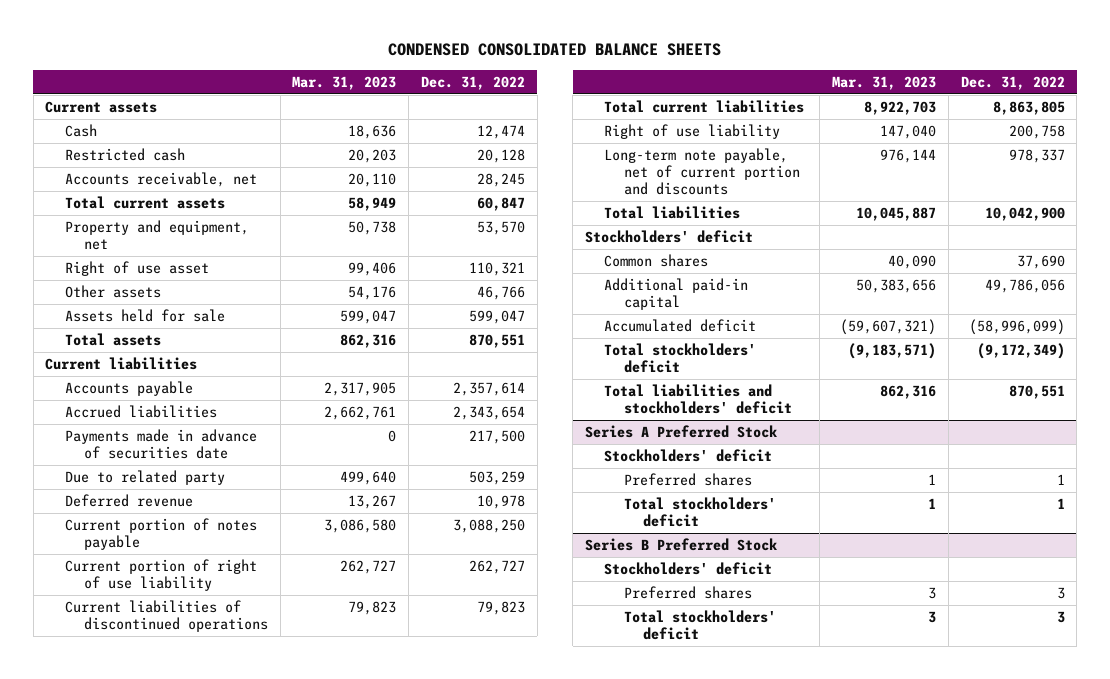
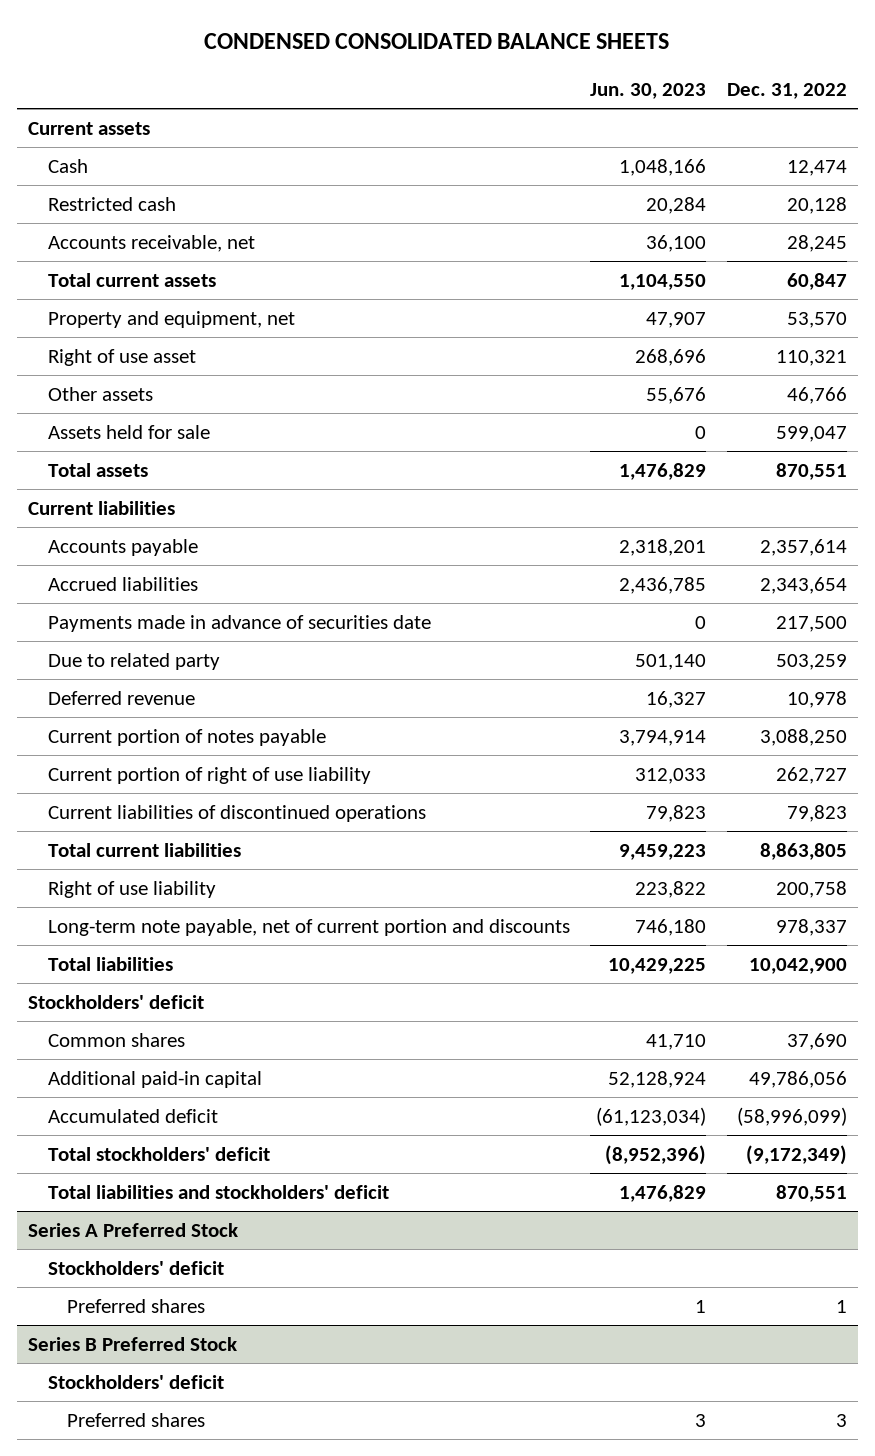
- | Mar. 31, 2023 | Dec. 31, 2022
+ | Jun. 30, 2023 | Dec. 31, 2022
@ Series A Preferred Stock
- Total stockholders' deficit | 1 | 1
@ Series B Preferred Stock
- Total stockholders' deficit | 3 | 3

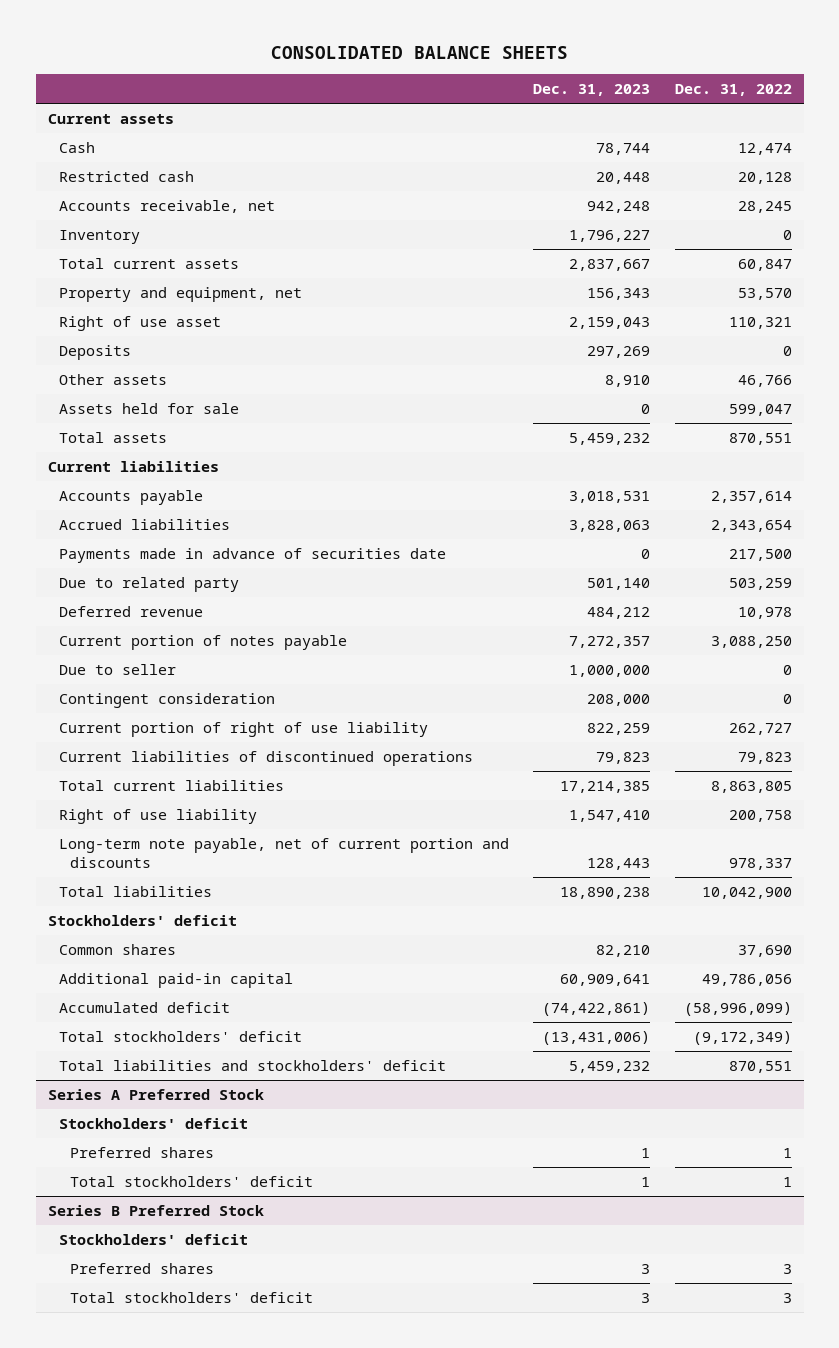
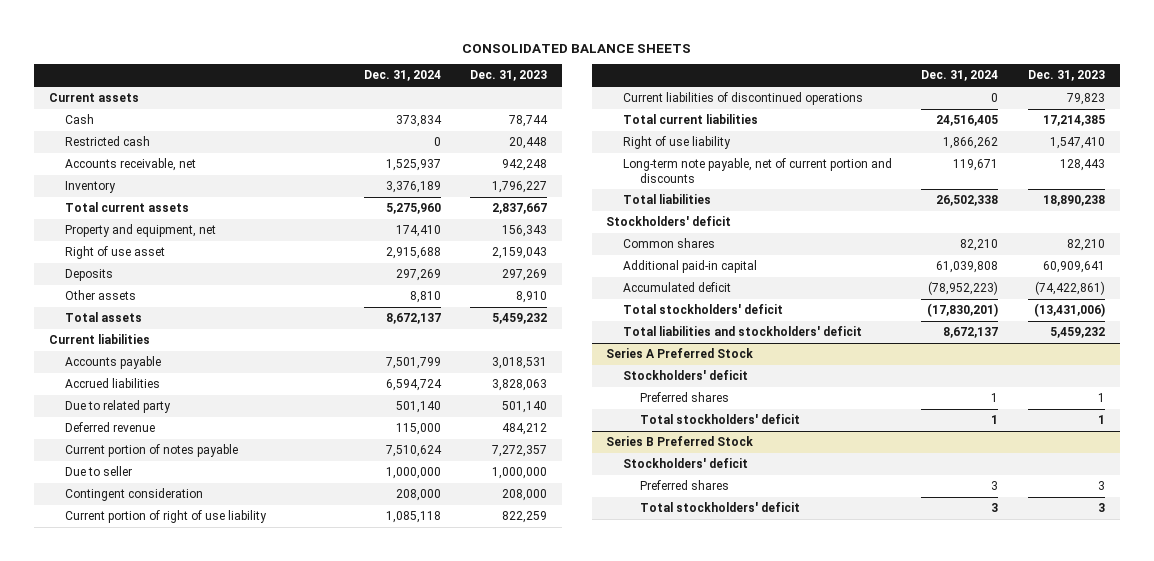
- | Dec. 31, 2023 | Dec. 31, 2022
+ | Dec. 31, 2024 | Dec. 31, 2023
- Assets held for sale | 0 | 599,047
- Payments made in advance of securities date | 0 | 217,500

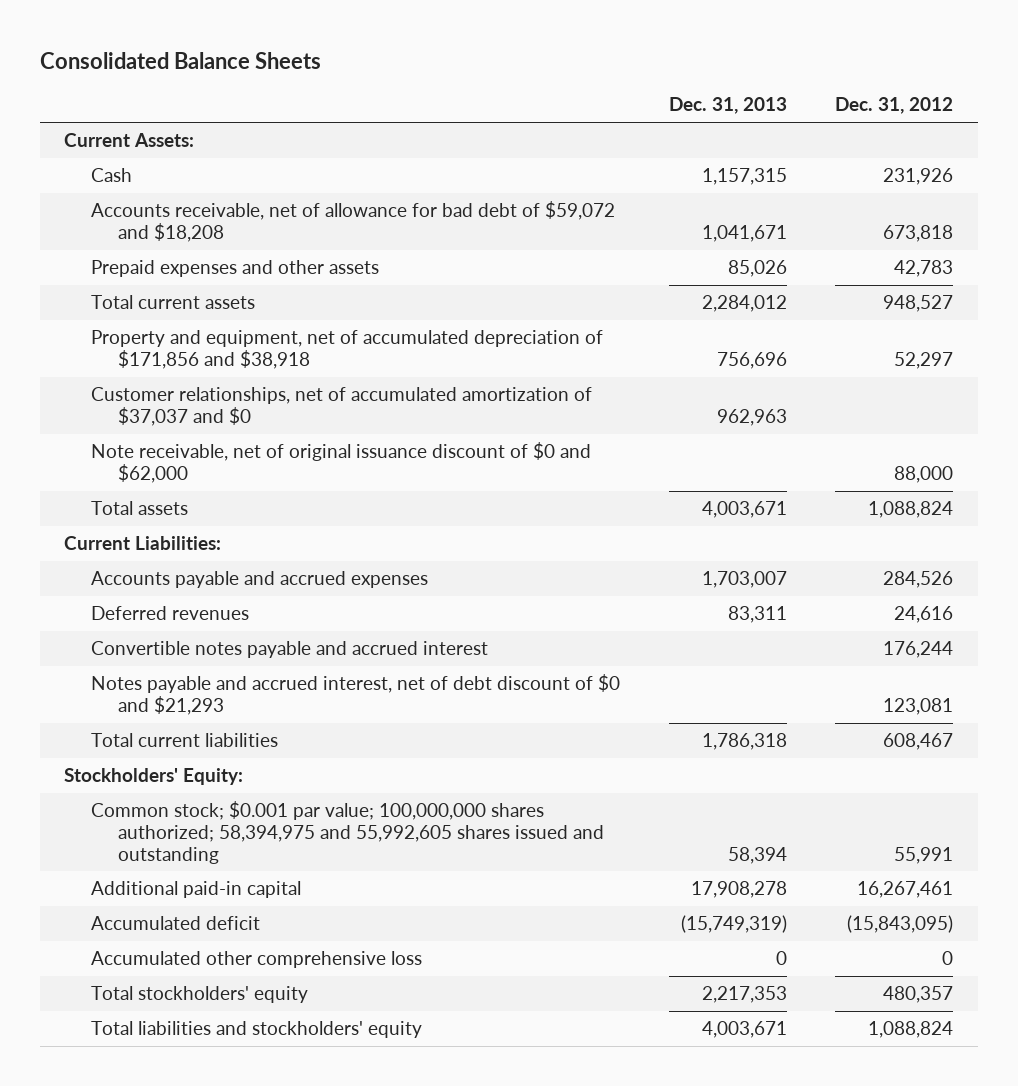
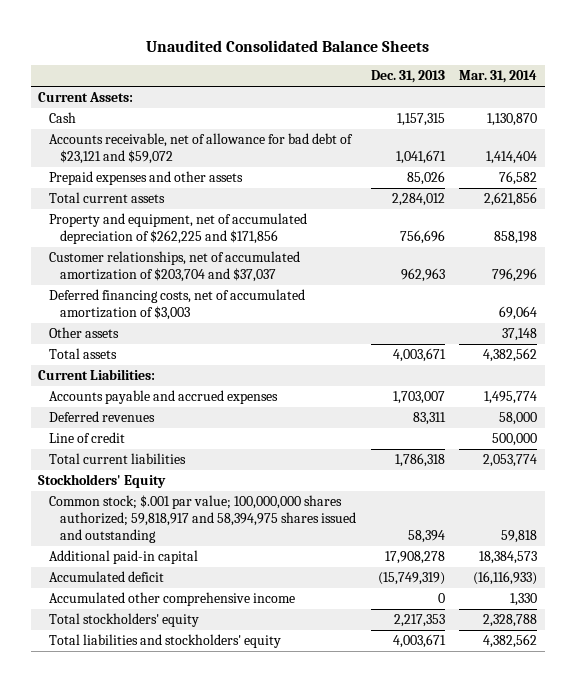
- Consolidated Balance Sheets
+ Unaudited Consolidated Balance Sheets
- | Dec. 31, 2013 | Dec. 31, 2012
+ | Dec. 31, 2013 | Mar. 31, 2014
- Accounts receivable, net of allowance for bad debt of $59,072 and $18,208 | 1,041,671 | 673,818
+ Accounts receivable, net of allowance for bad debt of $23,121 and $59,072 | 1,041,671 | 1,414,404
- Property and equipment, net of accumulated depreciation of $171,856 and $38,918 | 756,696 | 52,297
- Customer relationships, net of accumulated amortization of $37,037 and $0 | 962,963 |
- Note receivable, net of original issuance discount of $0 and $62,000 | | 88,000
+ Property and equipment, net of accumulated depreciation of $262,225 and $171,856 | 756,696 | 858,198
+ Customer relationships, net of accumulated amortization of $203,704 and $37,037 | 962,963 | 796,296
+ Deferred financing costs, net of accumulated amortization of $3,003 | | 69,064
+ Other assets | | 37,148
- Convertible notes payable and accrued interest | | 176,244
- Notes payable and accrued interest, net of debt discount of $0 and $21,293 | | 123,081
+ Line of credit | | 500,000
- Stockholders' Equity:
- Common stock; $0.001 par value; 100,000,000 shares authorized; 58,394,975 and 55,992,605 shares issued and outstanding | 58,394 | 55,991
+ Stockholders' Equity
+ Common stock; $.001 par value; 100,000,000 shares authorized; 59,818,917 and 58,394,975 shares issued and outstanding | 58,394 | 59,818
- Accumulated other comprehensive loss | 0 | 0
+ Accumulated other comprehensive income | 0 | 1,330

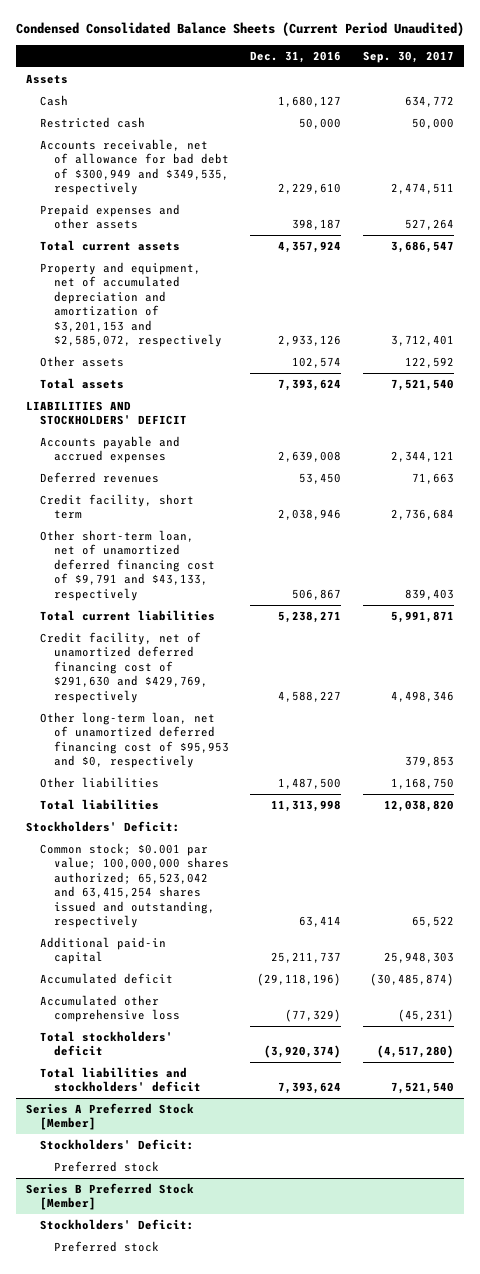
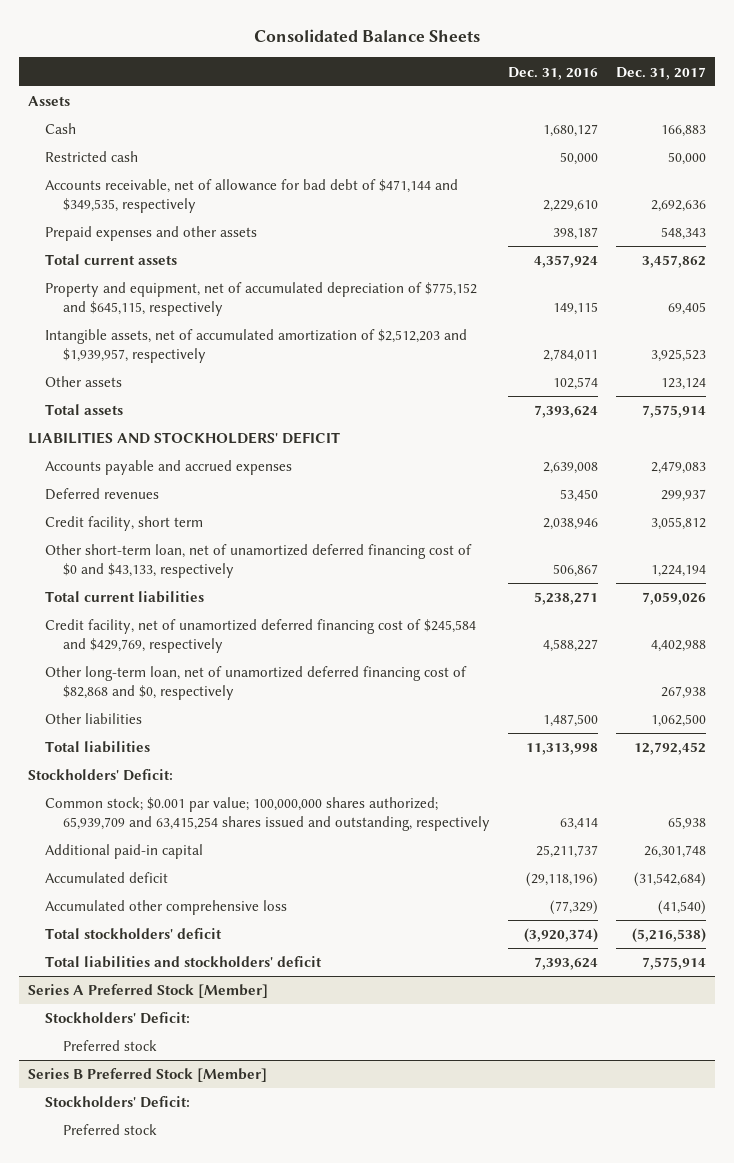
- Condensed Consolidated Balance Sheets (Current Period Unaudited)
+ Consolidated Balance Sheets
- | Dec. 31, 2016 | Sep. 30, 2017
+ | Dec. 31, 2016 | Dec. 31, 2017
- Accounts receivable, net of allowance for bad debt of $300,949 and $349,535, respectively | 2,229,610 | 2,474,511
+ Accounts receivable, net of allowance for bad debt of $471,144 and $349,535, respectively | 2,229,610 | 2,692,636
- Property and equipment, net of accumulated depreciation and amortization of $3,201,153 and $2,585,072, respectively | 2,933,126 | 3,712,401
+ Property and equipment, net of accumulated depreciation of $775,152 and $645,115, respectively | 149,115 | 69,405
+ Intangible assets, net of accumulated amortization of $2,512,203 and $1,939,957, respectively | 2,784,011 | 3,925,523
- Other short-term loan, net of unamortized deferred financing cost of $9,791 and $43,133, respectively | 506,867 | 839,403
+ Other short-term loan, net of unamortized deferred financing cost of $0 and $43,133, respectively | 506,867 | 1,224,194
- Credit facility, net of unamortized deferred financing cost of $291,630 and $429,769, respectively | 4,588,227 | 4,498,346
- Other long-term loan, net of unamortized deferred financing cost of $95,953 and $0, respectively | | 379,853
+ Credit facility, net of unamortized deferred financing cost of $245,584 and $429,769, respectively | 4,588,227 | 4,402,988
+ Other long-term loan, net of unamortized deferred financing cost of $82,868 and $0, respectively | | 267,938
- Common stock; $0.001 par value; 100,000,000 shares authorized; 65,523,042 and 63,415,254 shares issued and outstanding, respectively | 63,414 | 65,522
+ Common stock; $0.001 par value; 100,000,000 shares authorized; 65,939,709 and 63,415,254 shares issued and outstanding, respectively | 63,414 | 65,938

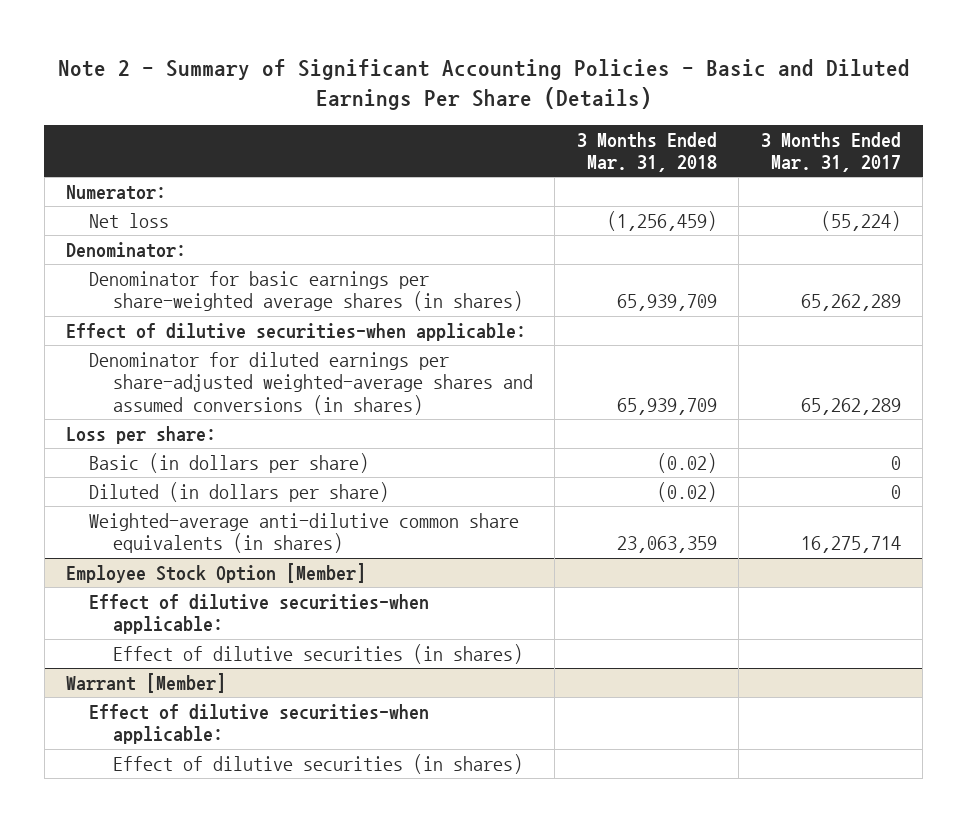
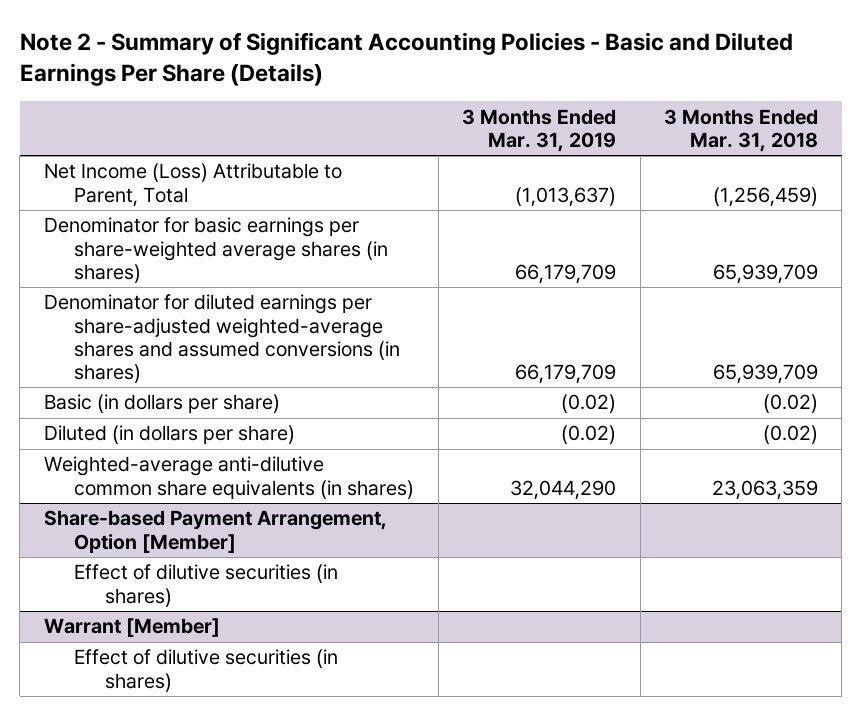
- | 3 Months Ended Mar. 31, 2018 | 3 Months Ended Mar. 31, 2017
+ | 3 Months Ended Mar. 31, 2019 | 3 Months Ended Mar. 31, 2018
- Numerator:
- Net loss | (1,256,459) | (55,224)
- Denominator:
+ Net Income (Loss) Attributable to Parent, Total | (1,013,637) | (1,256,459)
- Effect of dilutive securities-when applicable:
- Loss per share:
- Employee Stock Option [Member]
- Effect of dilutive securities-when applicable:
+ Share-based Payment Arrangement, Option [Member]
@ Warrant [Member]
- Effect of dilutive securities-when applicable:

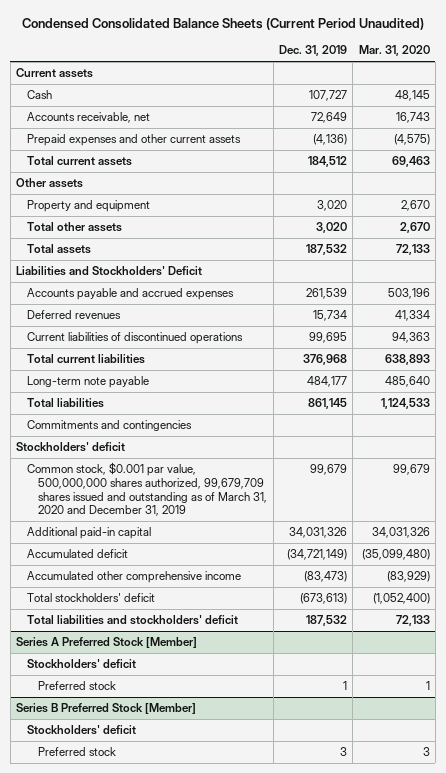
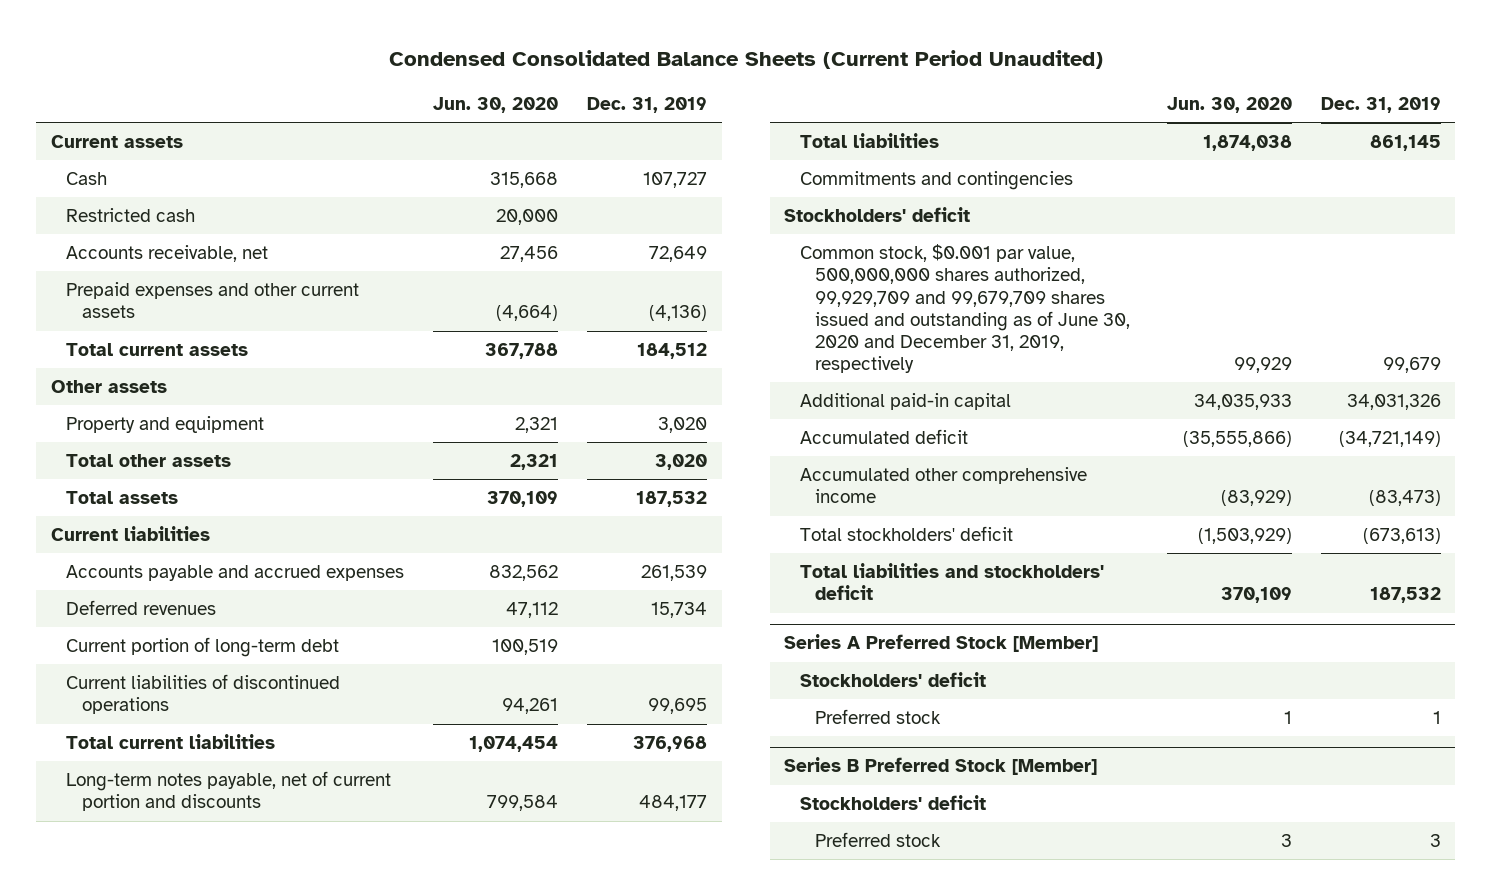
- | Dec. 31, 2019 | Mar. 31, 2020
+ | Jun. 30, 2020 | Dec. 31, 2019
+ Restricted cash | 20,000 |
- Liabilities and Stockholders' Deficit
+ Current liabilities
+ Current portion of long-term debt | 100,519 |
- Long-term note payable | 484,177 | 485,640
+ Long-term notes payable, net of current portion and discounts | 799,584 | 484,177
- Common stock, $0.001 par value, 500,000,000 shares authorized, 99,679,709 shares issued and outstanding as of March 31, 2020 and December 31, 2019 | 99,679 | 99,679
+ Common stock, $0.001 par value, 500,000,000 shares authorized, 99,929,709 and 99,679,709 shares issued and outstanding as of June 30, 2020 and December 31, 2019, respectively | 99,929 | 99,679

